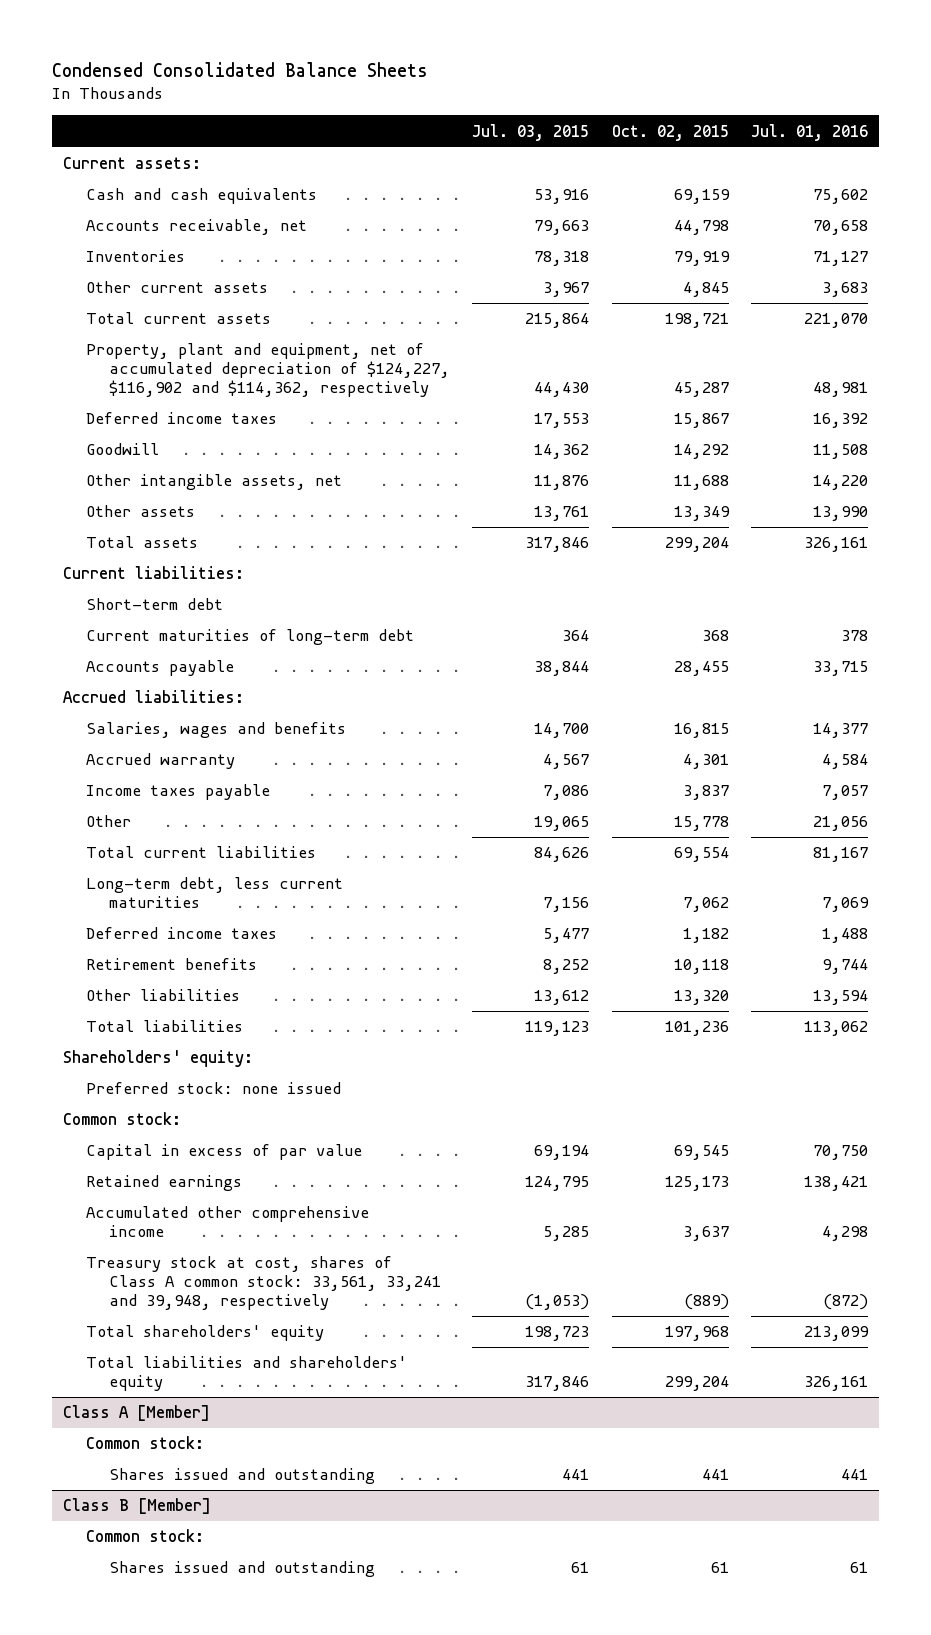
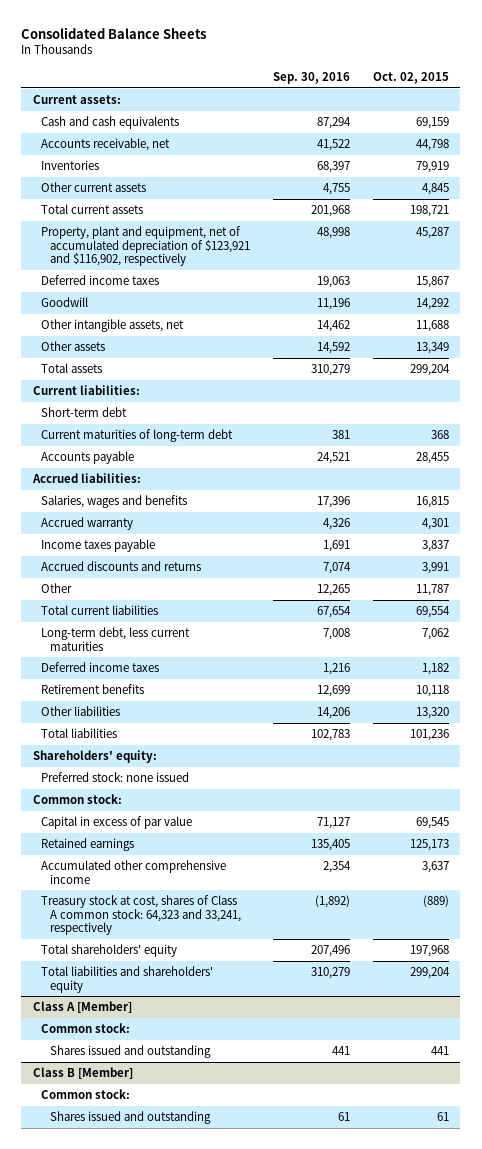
- Condensed Consolidated Balance Sheets
+ Consolidated Balance Sheets
- | Jul. 03, 2015 | Oct. 02, 2015 | Jul. 01, 2016
+ | Sep. 30, 2016 | Oct. 02, 2015
- Property, plant and equipment, net of accumulated depreciation of $124,227, $116,902 and $114,362, respectively | 44,430 | 45,287 | 48,981
+ Property, plant and equipment, net of accumulated depreciation of $123,921 and $116,902, respectively | 48,998 | 45,287
- Other | 19,065 | 15,778 | 21,056
+ Accrued discounts and returns | 7,074 | 3,991
+ Other | 12,265 | 11,787
- Treasury stock at cost, shares of Class A common stock: 33,561, 33,241 and 39,948, respectively | (1,053) | (889) | (872)
+ Treasury stock at cost, shares of Class A common stock: 64,323 and 33,241, respectively | (1,892) | (889)

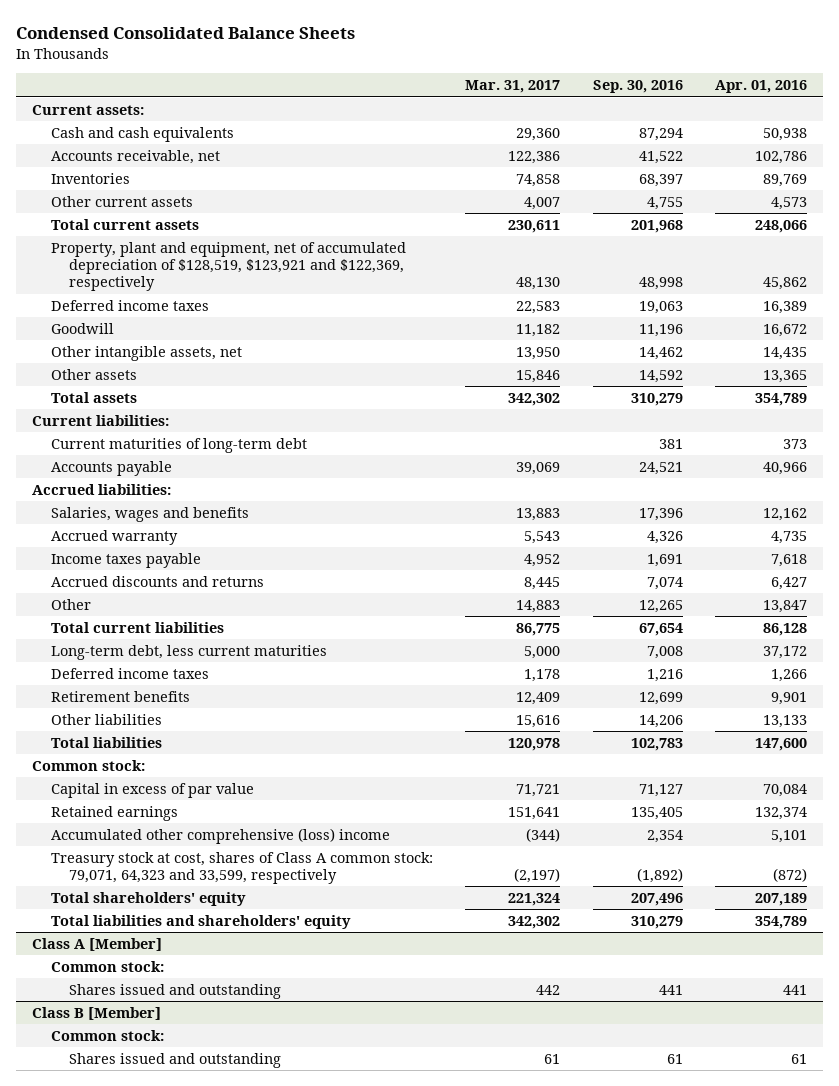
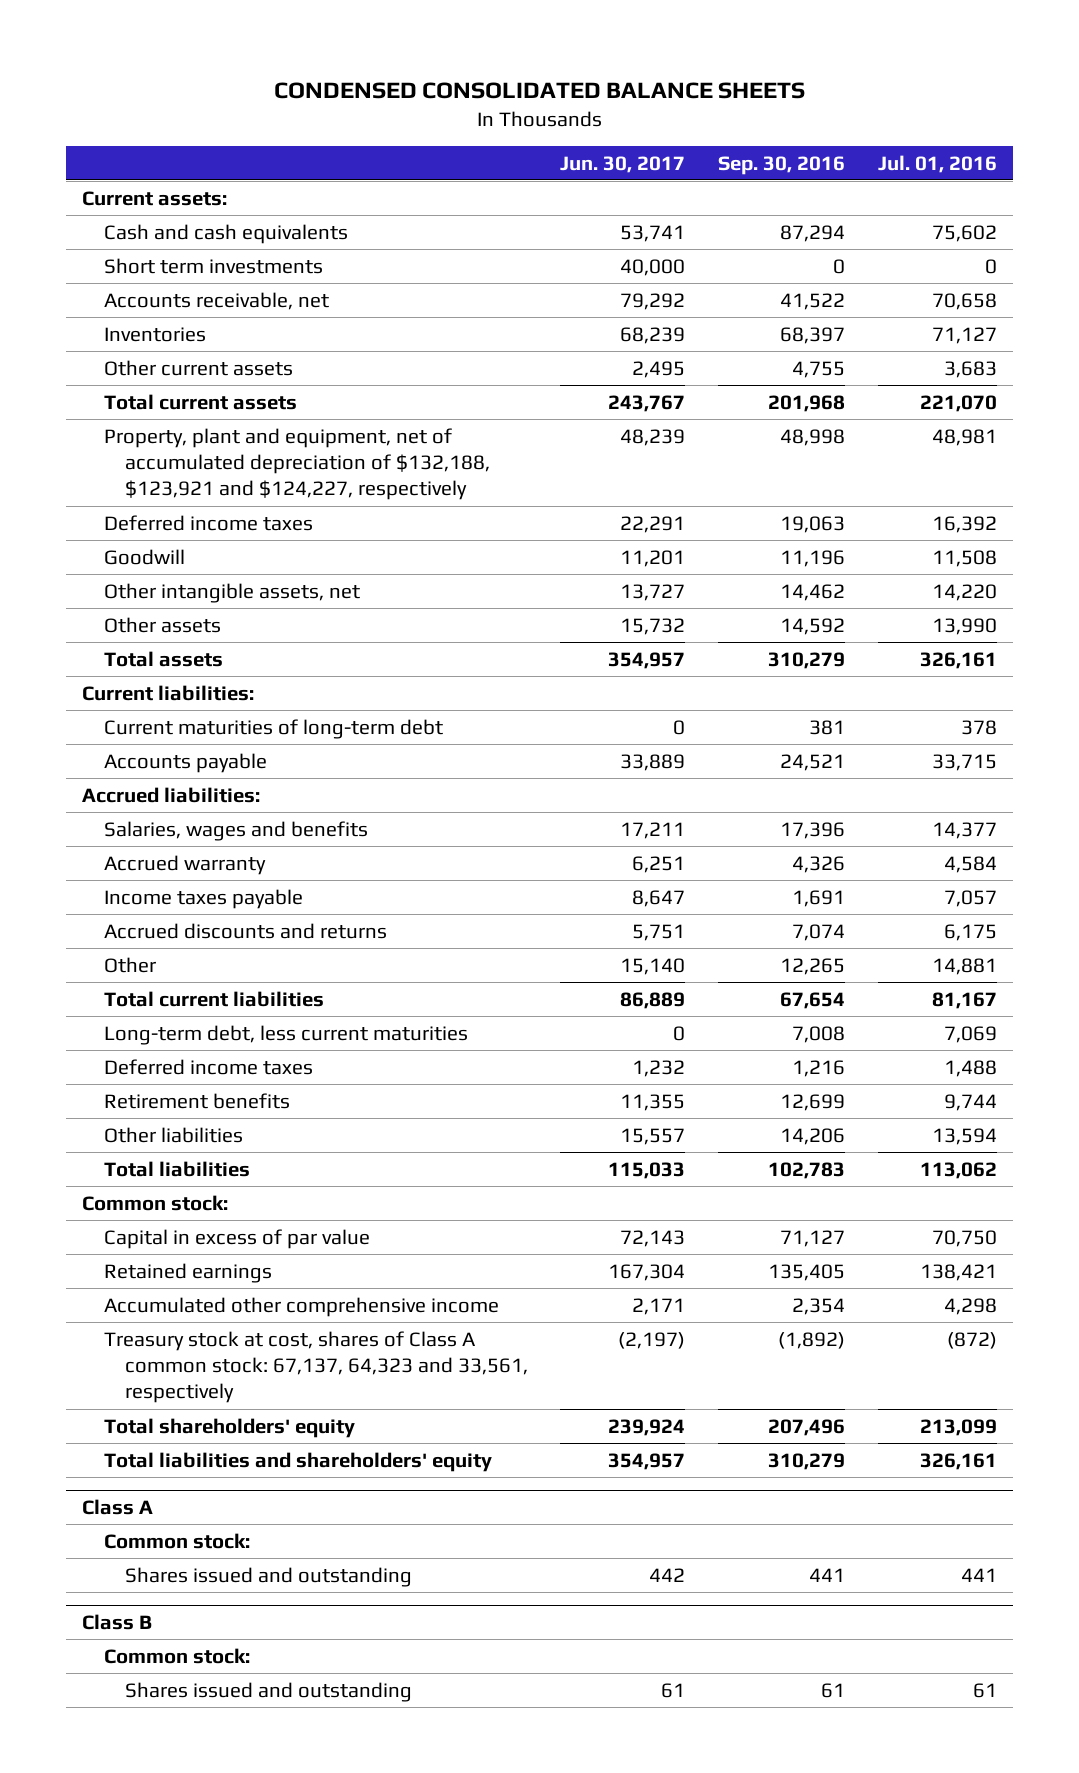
- Condensed Consolidated Balance Sheets
+ CONDENSED CONSOLIDATED BALANCE SHEETS
- | Mar. 31, 2017 | Sep. 30, 2016 | Apr. 01, 2016
+ | Jun. 30, 2017 | Sep. 30, 2016 | Jul. 01, 2016
+ Short term investments | 40,000 | 0 | 0
- Property, plant and equipment, net of accumulated depreciation of $128,519, $123,921 and $122,369, respectively | 48,130 | 48,998 | 45,862
+ Property, plant and equipment, net of accumulated depreciation of $132,188, $123,921 and $124,227, respectively | 48,239 | 48,998 | 48,981
- Accumulated other comprehensive (loss) income | (344) | 2,354 | 5,101
- Treasury stock at cost, shares of Class A common stock: 79,071, 64,323 and 33,599, respectively | (2,197) | (1,892) | (872)
+ Accumulated other comprehensive income | 2,171 | 2,354 | 4,298
+ Treasury stock at cost, shares of Class A common stock: 67,137, 64,323 and 33,561, respectively | (2,197) | (1,892) | (872)
- Class A [Member]
+ Class A
- Class B [Member]
+ Class B

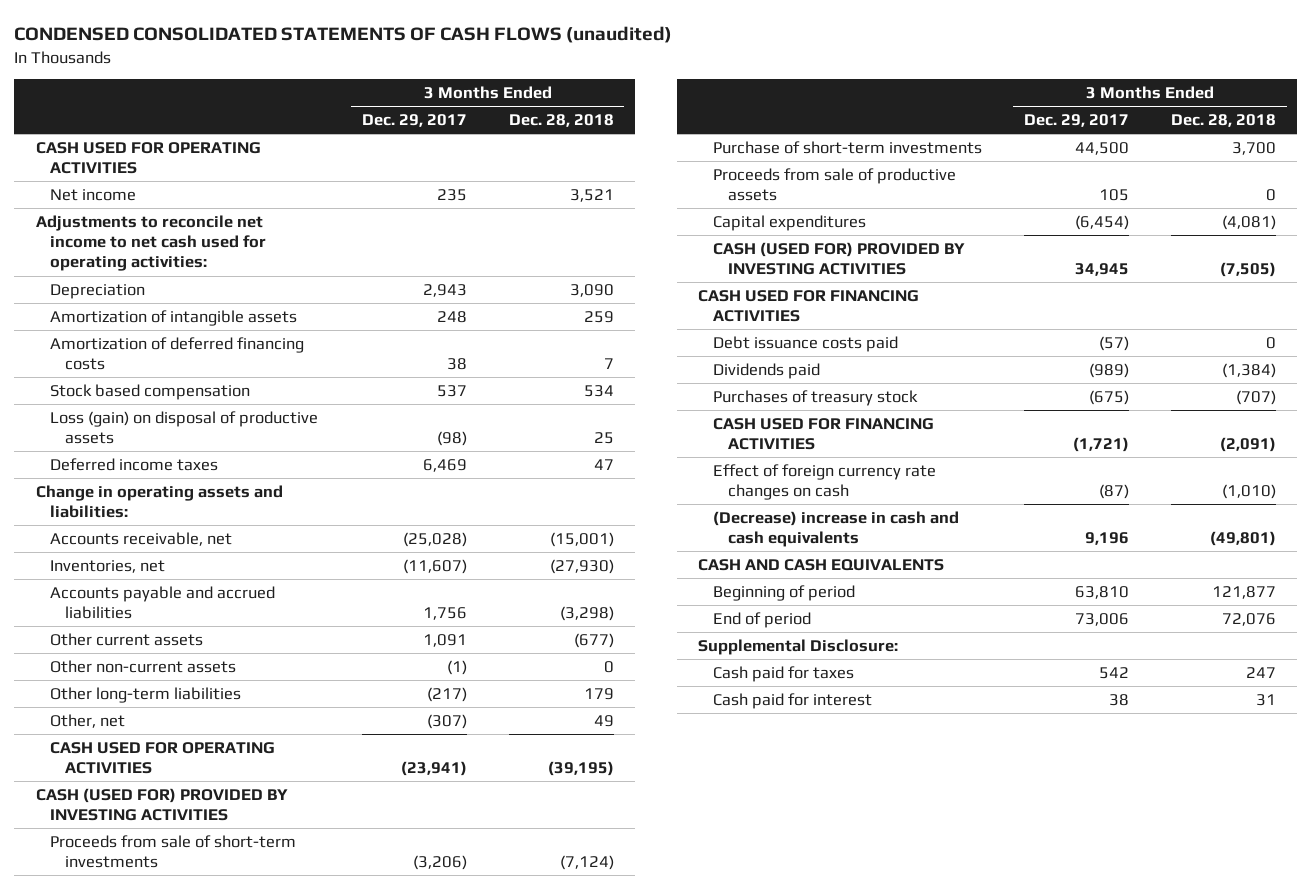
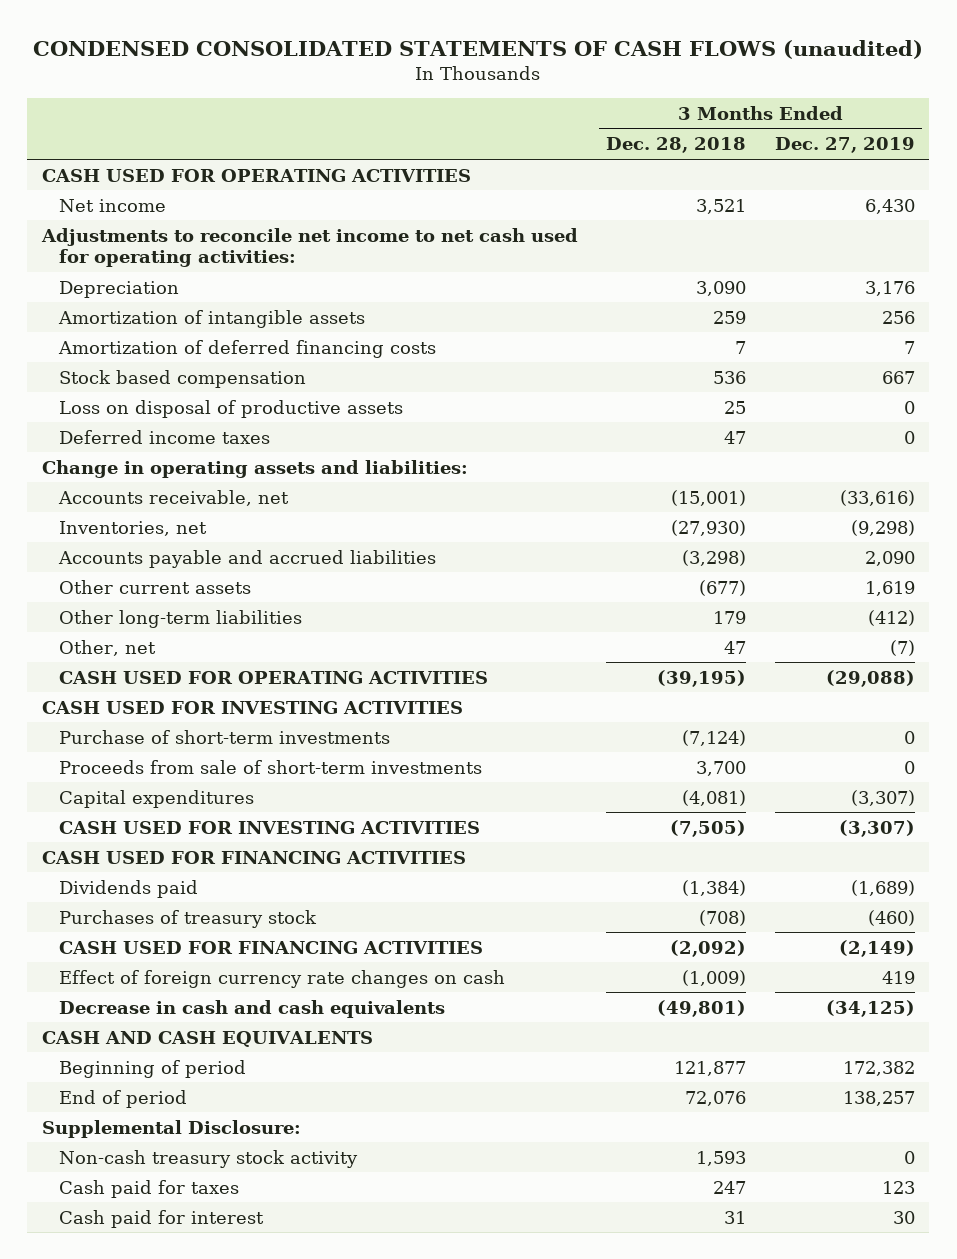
- | 3 Months Ended Dec. 29, 2017 | 3 Months Ended Dec. 28, 2018
+ | 3 Months Ended Dec. 28, 2018 | 3 Months Ended Dec. 27, 2019
- Stock based compensation | 537 | 534
- Loss (gain) on disposal of productive assets | (98) | 25
+ Stock based compensation | 536 | 667
+ Loss on disposal of productive assets | 25 | 0
- Other non-current assets | (1) | 0
- Other, net | (307) | 49
+ Other, net | 47 | (7)
- CASH (USED FOR) PROVIDED BY INVESTING ACTIVITIES
- Proceeds from sale of short-term investments | (3,206) | (7,124)
- Purchase of short-term investments | 44,500 | 3,700
- Proceeds from sale of productive assets | 105 | 0
+ CASH USED FOR INVESTING ACTIVITIES
+ Purchase of short-term investments | (7,124) | 0
+ Proceeds from sale of short-term investments | 3,700 | 0
- CASH (USED FOR) PROVIDED BY INVESTING ACTIVITIES | 34,945 | (7,505)
+ CASH USED FOR INVESTING ACTIVITIES | (7,505) | (3,307)
- Debt issuance costs paid | (57) | 0
- Purchases of treasury stock | (675) | (707)
- CASH USED FOR FINANCING ACTIVITIES | (1,721) | (2,091)
- Effect of foreign currency rate changes on cash | (87) | (1,010)
- (Decrease) increase in cash and cash equivalents | 9,196 | (49,801)
+ Purchases of treasury stock | (708) | (460)
+ CASH USED FOR FINANCING ACTIVITIES | (2,092) | (2,149)
+ Effect of foreign currency rate changes on cash | (1,009) | 419
+ Decrease in cash and cash equivalents | (49,801) | (34,125)
+ Non-cash treasury stock activity | 1,593 | 0

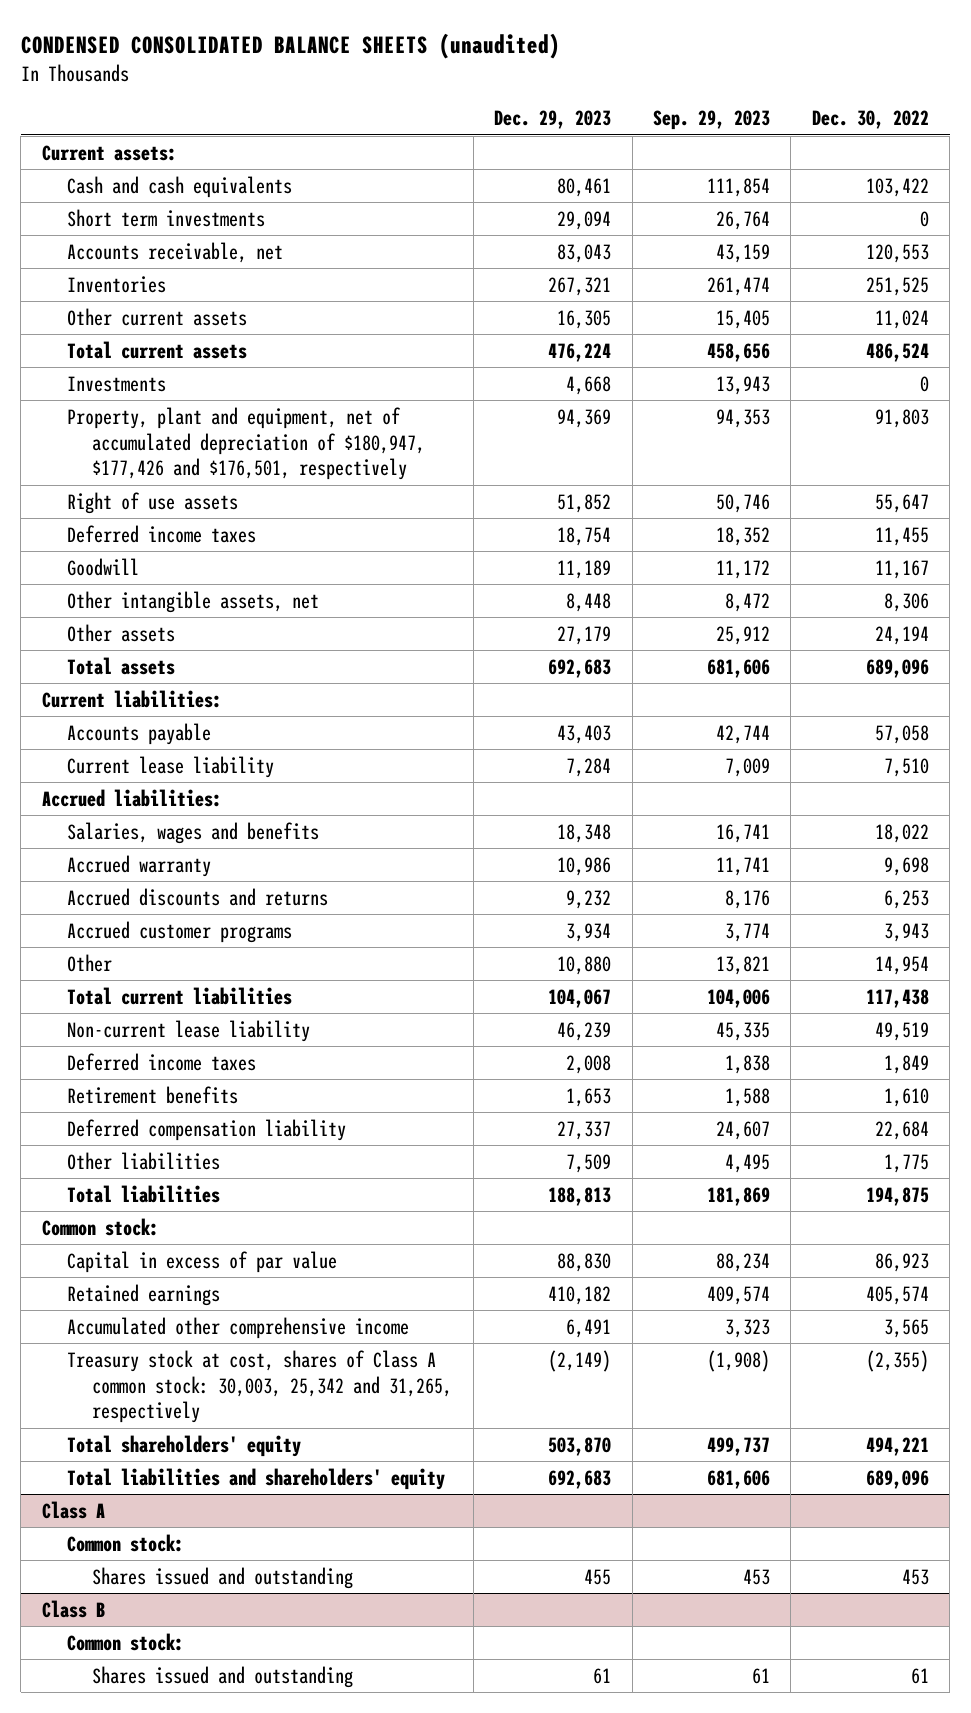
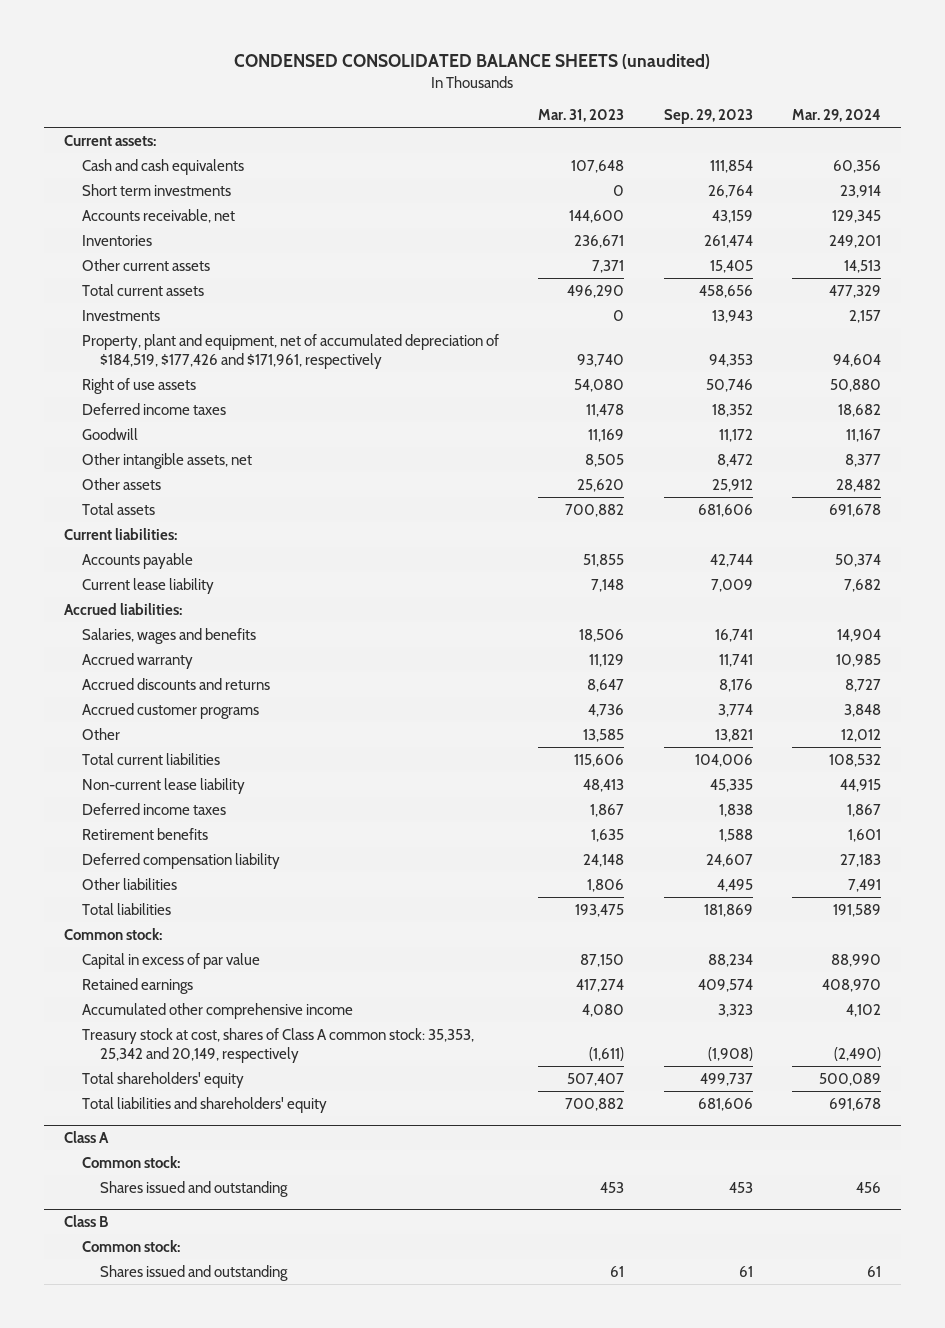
- | Dec. 29, 2023 | Sep. 29, 2023 | Dec. 30, 2022
+ | Mar. 31, 2023 | Sep. 29, 2023 | Mar. 29, 2024
- Property, plant and equipment, net of accumulated depreciation of $180,947, $177,426 and $176,501, respectively | 94,369 | 94,353 | 91,803
+ Property, plant and equipment, net of accumulated depreciation of $184,519, $177,426 and $171,961, respectively | 93,740 | 94,353 | 94,604
- Treasury stock at cost, shares of Class A common stock: 30,003, 25,342 and 31,265, respectively | (2,149) | (1,908) | (2,355)
+ Treasury stock at cost, shares of Class A common stock: 35,353, 25,342 and 20,149, respectively | (1,611) | (1,908) | (2,490)

